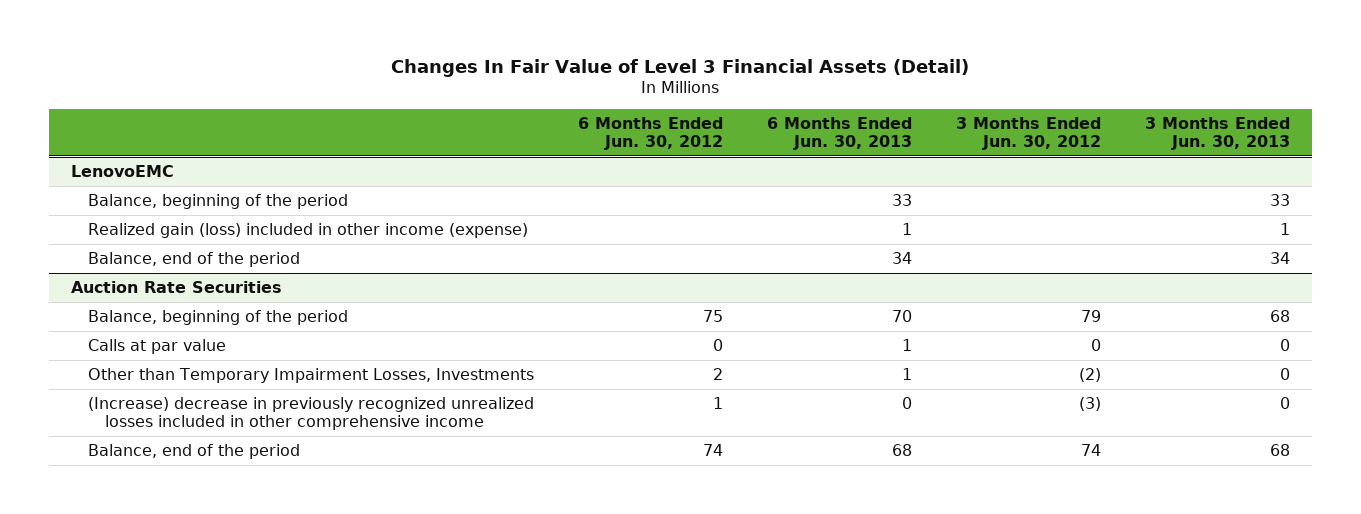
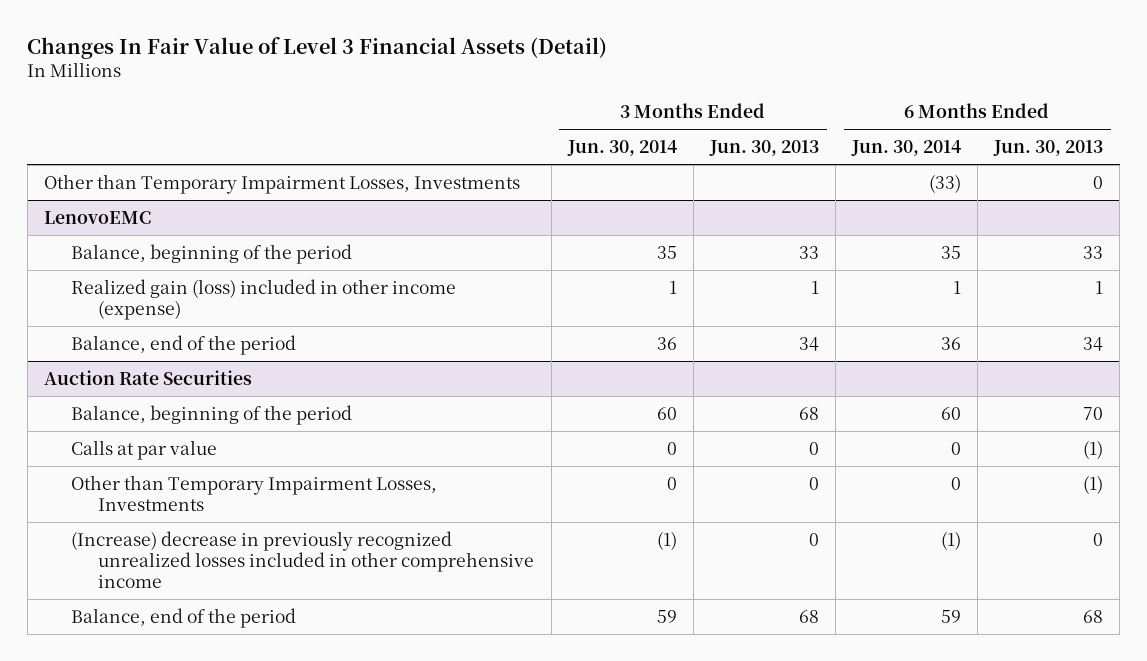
- | 6 Months Ended Jun. 30, 2012 | 6 Months Ended Jun. 30, 2013 | 3 Months Ended Jun. 30, 2012 | 3 Months Ended Jun. 30, 2013
+ | 3 Months Ended Jun. 30, 2014 | 3 Months Ended Jun. 30, 2013 | 6 Months Ended Jun. 30, 2014 | 6 Months Ended Jun. 30, 2013
+ Other than Temporary Impairment Losses, Investments | | | (33) | 0
@ Auction Rate Securities
- Calls at par value | 0 | 1 | 0 | 0
- Other than Temporary Impairment Losses, Investments | 2 | 1 | (2) | 0
+ Calls at par value | 0 | 0 | 0 | (1)
+ Other than Temporary Impairment Losses, Investments | 0 | 0 | 0 | (1)

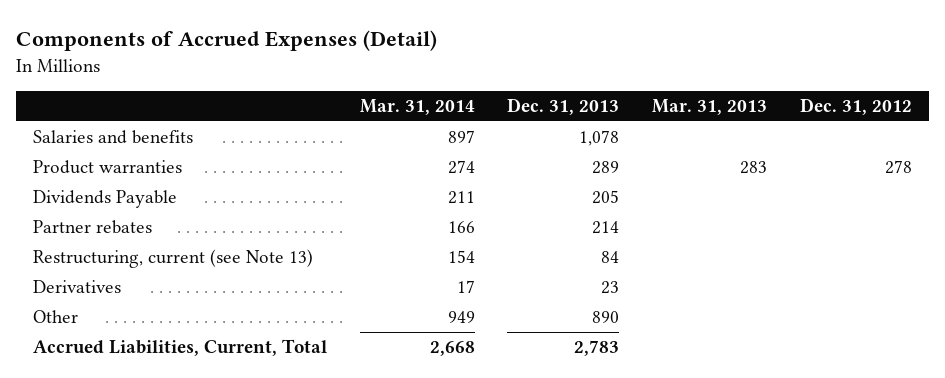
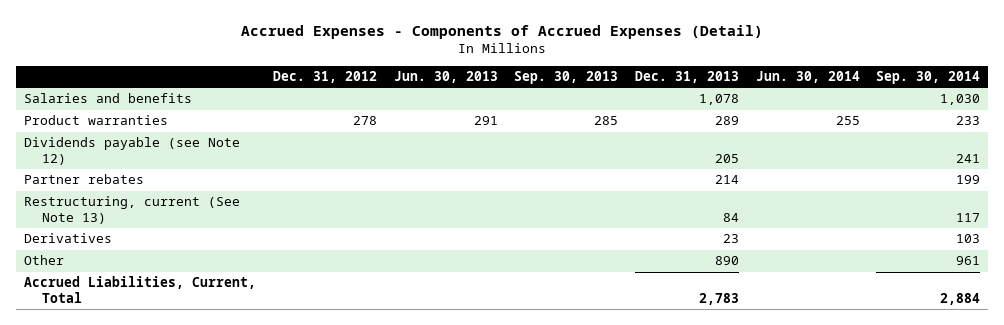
- Components of Accrued Expenses (Detail)
+ Accrued Expenses - Components of Accrued Expenses (Detail)
- | Mar. 31, 2014 | Dec. 31, 2013 | Mar. 31, 2013 | Dec. 31, 2012
+ | Dec. 31, 2012 | Jun. 30, 2013 | Sep. 30, 2013 | Dec. 31, 2013 | Jun. 30, 2014 | Sep. 30, 2014
- Dividends Payable | 211 | 205 | |
+ Dividends payable (see Note 12) | | | | 205 | | 241
- Restructuring, current (see Note 13) | 154 | 84 | |
+ Restructuring, current (See Note 13) | | | | 84 | | 117

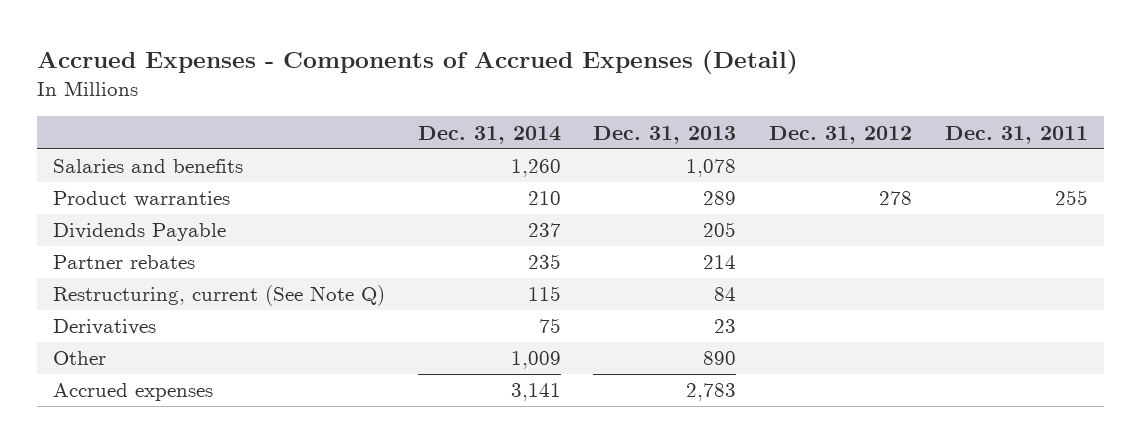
- | Dec. 31, 2012 | Jun. 30, 2013 | Sep. 30, 2013 | Dec. 31, 2013 | Jun. 30, 2014 | Sep. 30, 2014
+ | Dec. 31, 2014 | Dec. 31, 2013 | Dec. 31, 2012 | Dec. 31, 2011
- Dividends payable (see Note 12) | | | | 205 | | 241
+ Dividends Payable | 237 | 205 | |
- Restructuring, current (See Note 13) | | | | 84 | | 117
+ Restructuring, current (See Note Q) | 115 | 84 | |
- Accrued Liabilities, Current, Total | | | | 2,783 | | 2,884
+ Accrued expenses | 3,141 | 2,783 | |

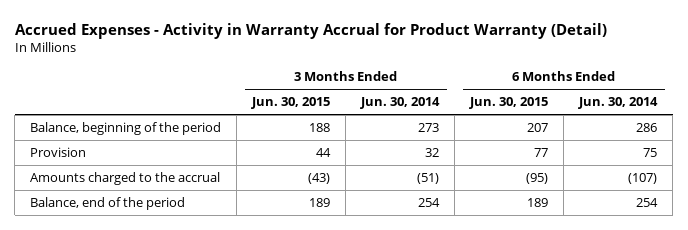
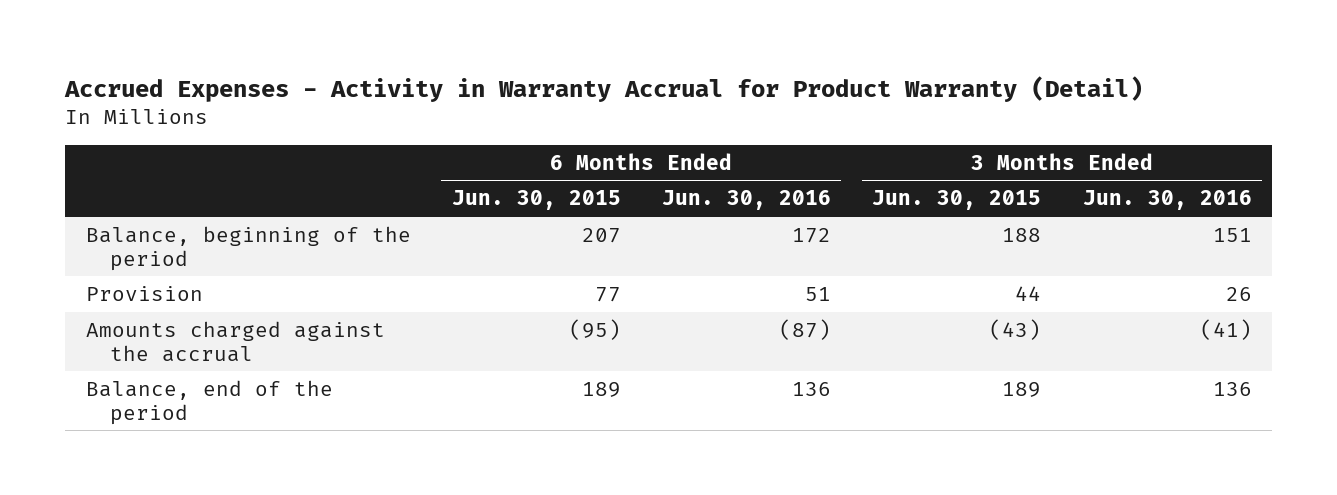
- | 3 Months Ended Jun. 30, 2015 | 3 Months Ended Jun. 30, 2014 | 6 Months Ended Jun. 30, 2015 | 6 Months Ended Jun. 30, 2014
+ | 6 Months Ended Jun. 30, 2015 | 6 Months Ended Jun. 30, 2016 | 3 Months Ended Jun. 30, 2015 | 3 Months Ended Jun. 30, 2016
- Amounts charged to the accrual | (43) | (51) | (95) | (107)
+ Amounts charged against the accrual | (95) | (87) | (43) | (41)

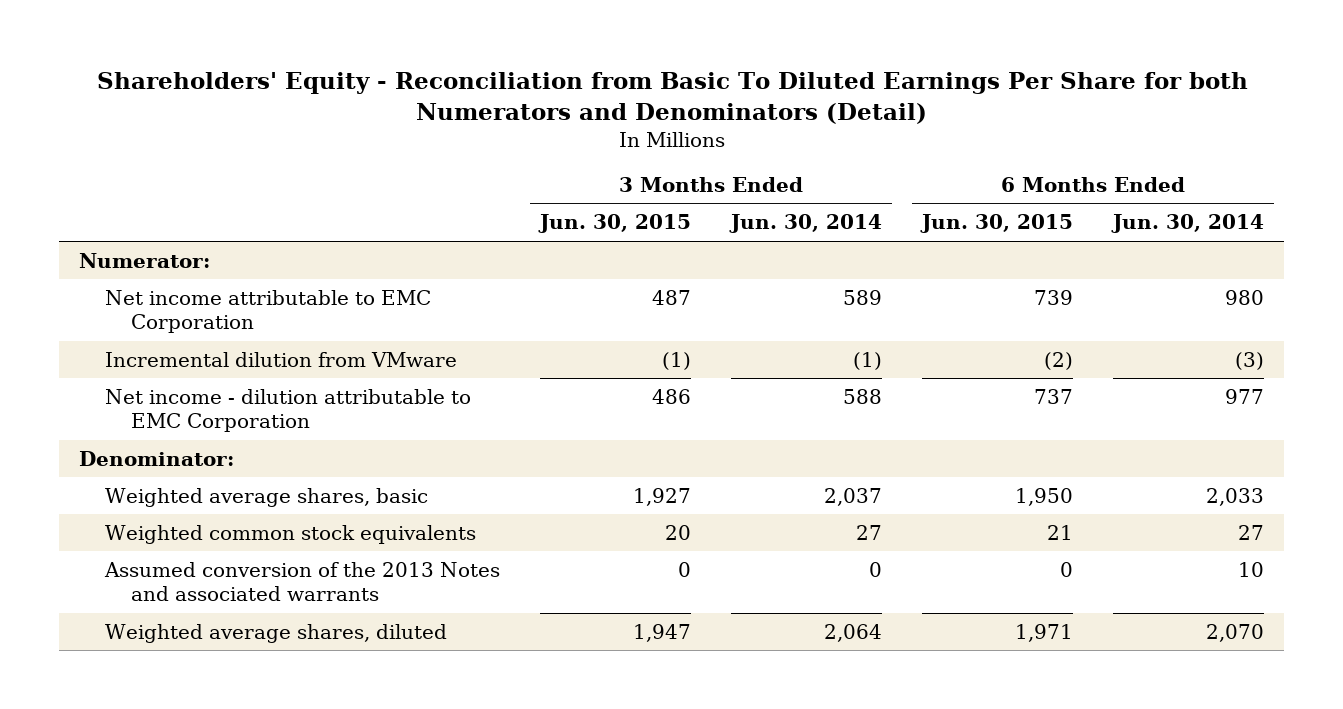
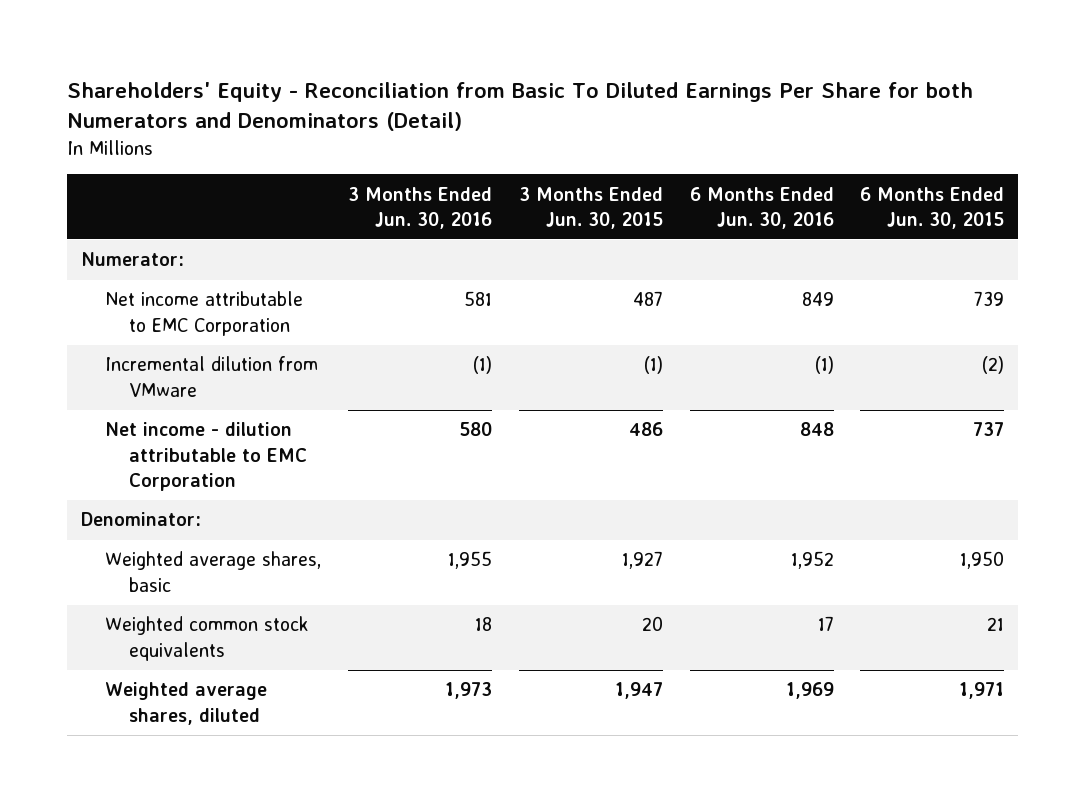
- | 3 Months Ended Jun. 30, 2015 | 3 Months Ended Jun. 30, 2014 | 6 Months Ended Jun. 30, 2015 | 6 Months Ended Jun. 30, 2014
+ | 3 Months Ended Jun. 30, 2016 | 3 Months Ended Jun. 30, 2015 | 6 Months Ended Jun. 30, 2016 | 6 Months Ended Jun. 30, 2015
- Assumed conversion of the 2013 Notes and associated warrants | 0 | 0 | 0 | 10

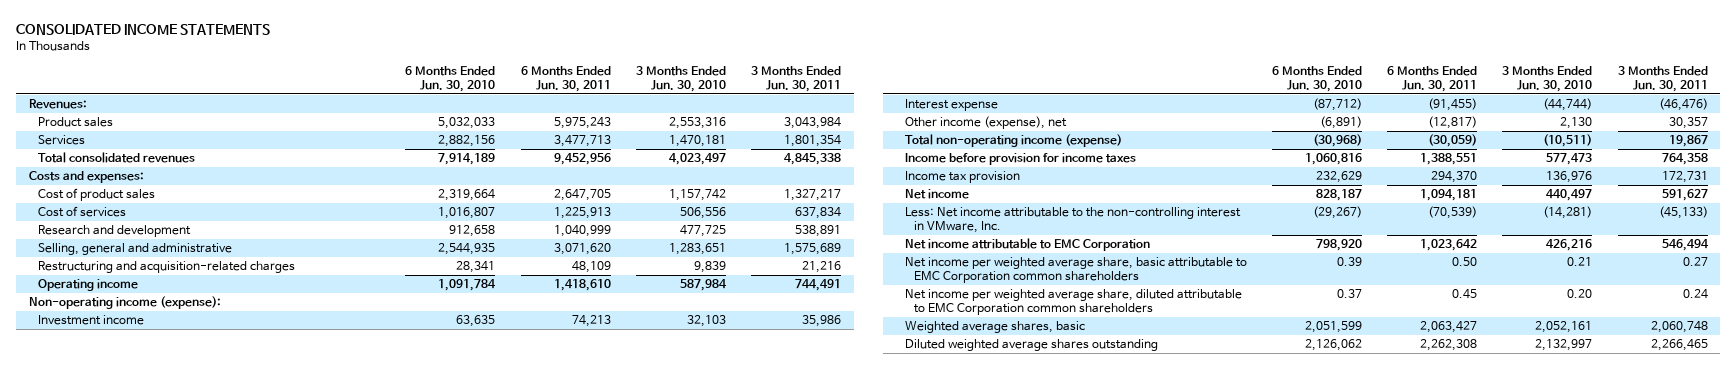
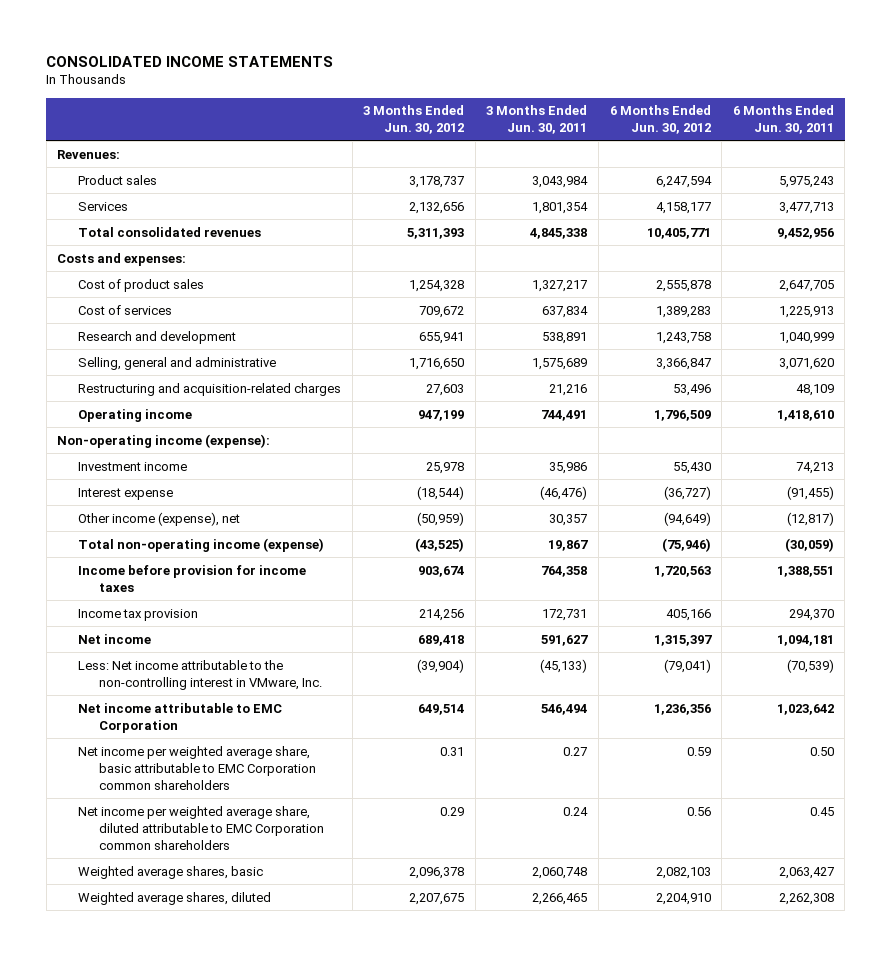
- | 6 Months Ended Jun. 30, 2010 | 6 Months Ended Jun. 30, 2011 | 3 Months Ended Jun. 30, 2010 | 3 Months Ended Jun. 30, 2011
+ | 3 Months Ended Jun. 30, 2012 | 3 Months Ended Jun. 30, 2011 | 6 Months Ended Jun. 30, 2012 | 6 Months Ended Jun. 30, 2011
- Diluted weighted average shares outstanding | 2,126,062 | 2,262,308 | 2,132,997 | 2,266,465
+ Weighted average shares, diluted | 2,207,675 | 2,266,465 | 2,204,910 | 2,262,308

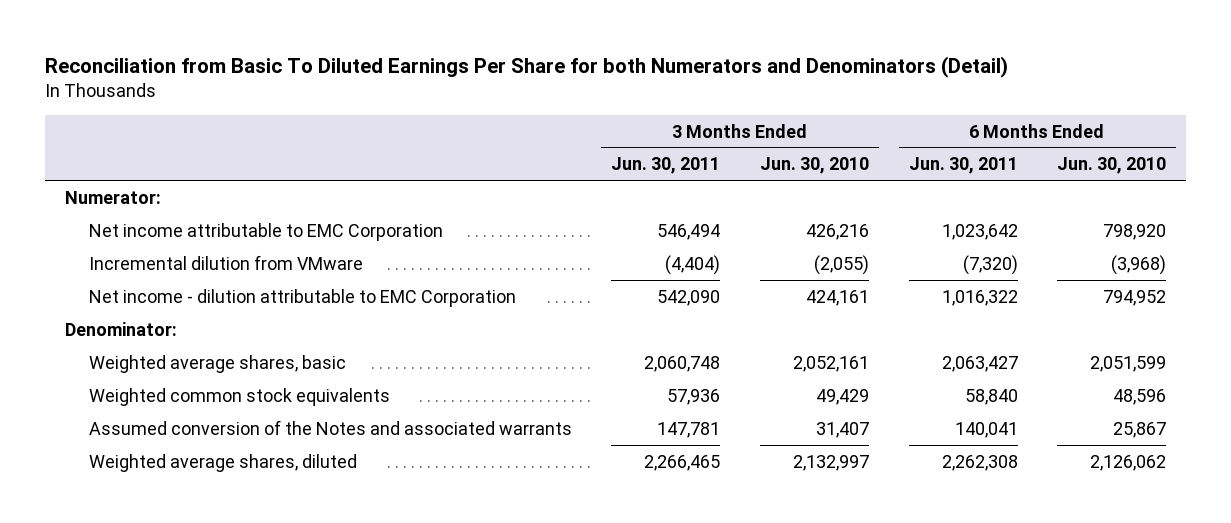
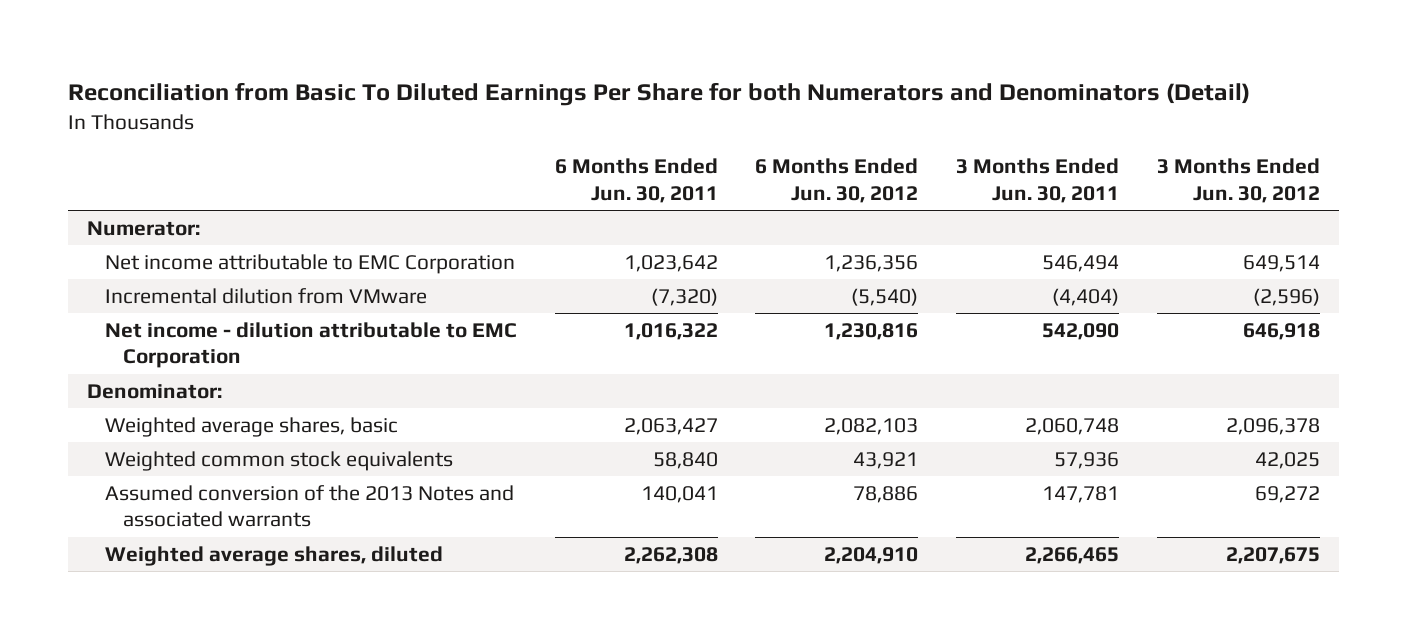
- | 3 Months Ended Jun. 30, 2011 | 3 Months Ended Jun. 30, 2010 | 6 Months Ended Jun. 30, 2011 | 6 Months Ended Jun. 30, 2010
+ | 6 Months Ended Jun. 30, 2011 | 6 Months Ended Jun. 30, 2012 | 3 Months Ended Jun. 30, 2011 | 3 Months Ended Jun. 30, 2012
- Assumed conversion of the Notes and associated warrants | 147,781 | 31,407 | 140,041 | 25,867
+ Assumed conversion of the 2013 Notes and associated warrants | 140,041 | 78,886 | 147,781 | 69,272

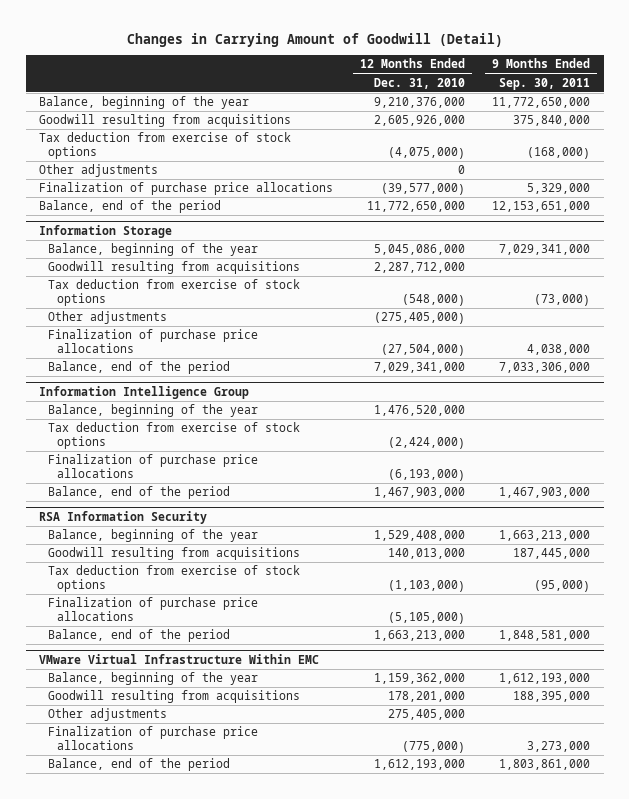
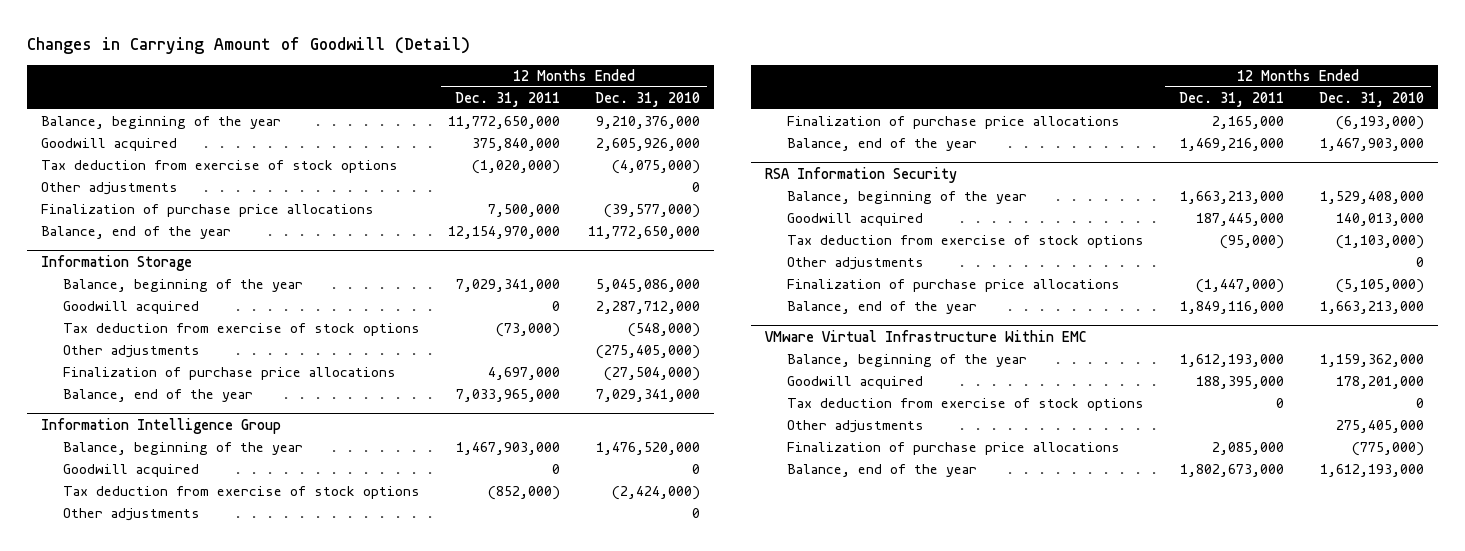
- | 12 Months Ended Dec. 31, 2010 | 9 Months Ended Sep. 30, 2011
+ | 12 Months Ended Dec. 31, 2011 | 12 Months Ended Dec. 31, 2010
- Goodwill resulting from acquisitions | 2,605,926,000 | 375,840,000
+ Goodwill acquired | 375,840,000 | 2,605,926,000
- Balance, end of the period | 11,772,650,000 | 12,153,651,000
+ Balance, end of the year | 12,154,970,000 | 11,772,650,000
@ Information Storage
- Goodwill resulting from acquisitions | 2,287,712,000 |
+ Goodwill acquired | 0 | 2,287,712,000
- Balance, end of the period | 7,029,341,000 | 7,033,306,000
+ Balance, end of the year | 7,033,965,000 | 7,029,341,000
@ Information Intelligence Group
+ Goodwill acquired | 0 | 0
+ Other adjustments | | 0
- Balance, end of the period | 1,467,903,000 | 1,467,903,000
+ Balance, end of the year | 1,469,216,000 | 1,467,903,000
@ RSA Information Security
- Goodwill resulting from acquisitions | 140,013,000 | 187,445,000
+ Goodwill acquired | 187,445,000 | 140,013,000
+ Other adjustments | | 0
- Balance, end of the period | 1,663,213,000 | 1,848,581,000
+ Balance, end of the year | 1,849,116,000 | 1,663,213,000
@ VMware Virtual Infrastructure Within EMC
- Goodwill resulting from acquisitions | 178,201,000 | 188,395,000
+ Goodwill acquired | 188,395,000 | 178,201,000
+ Tax deduction from exercise of stock options | 0 | 0
- Balance, end of the period | 1,612,193,000 | 1,803,861,000
+ Balance, end of the year | 1,802,673,000 | 1,612,193,000

